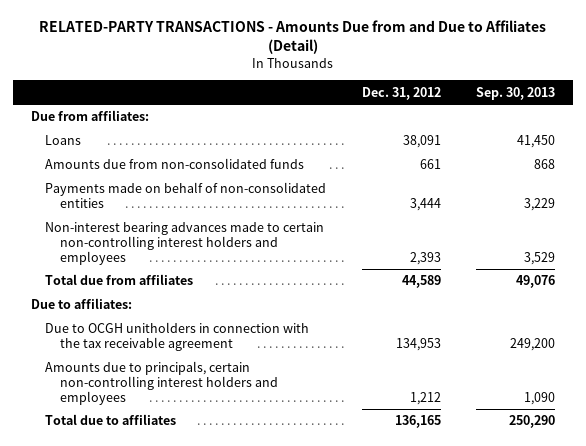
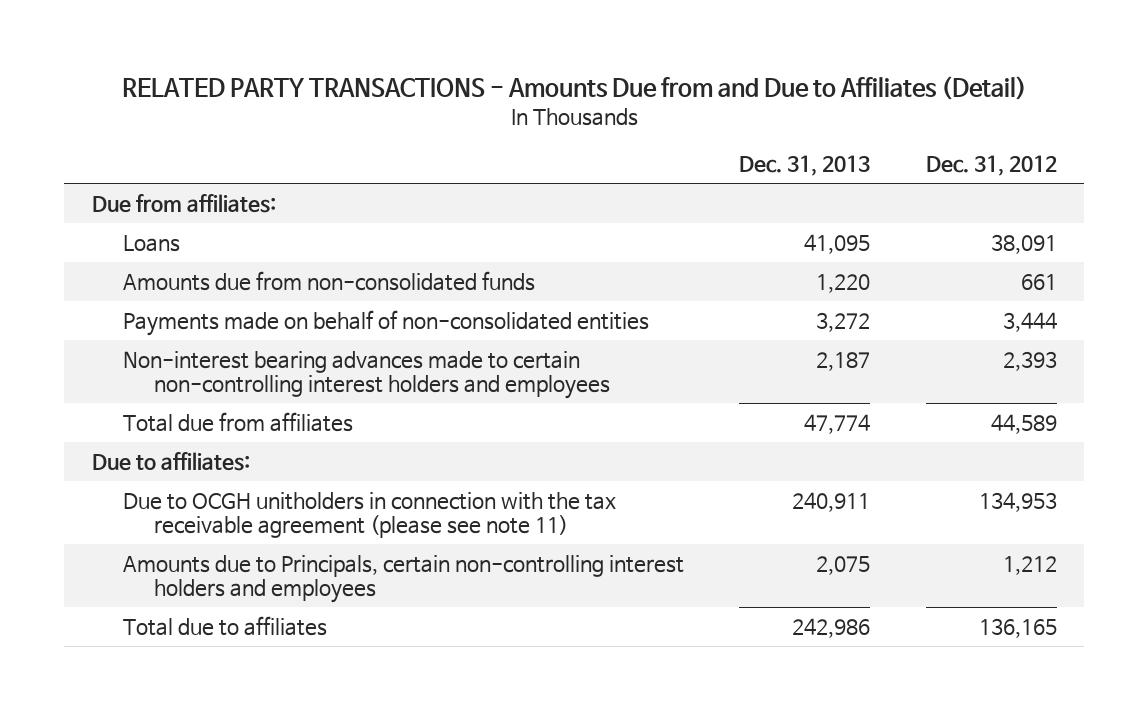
- RELATED-PARTY TRANSACTIONS - Amounts Due from and Due to Affiliates (Detail)
+ RELATED PARTY TRANSACTIONS - Amounts Due from and Due to Affiliates (Detail)
- | Dec. 31, 2012 | Sep. 30, 2013
+ | Dec. 31, 2013 | Dec. 31, 2012
- Due to OCGH unitholders in connection with the tax receivable agreement | 134,953 | 249,200
- Amounts due to principals, certain non-controlling interest holders and employees | 1,212 | 1,090
+ Due to OCGH unitholders in connection with the tax receivable agreement (please see note 11) | 240,911 | 134,953
+ Amounts due to Principals, certain non-controlling interest holders and employees | 2,075 | 1,212

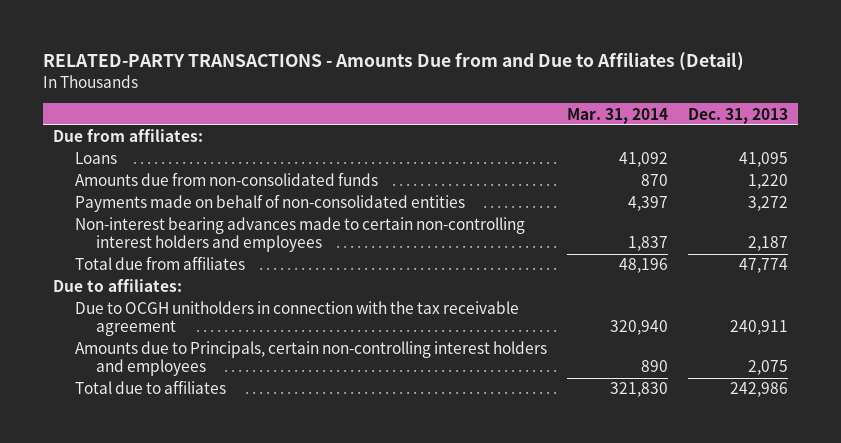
- RELATED PARTY TRANSACTIONS - Amounts Due from and Due to Affiliates (Detail)
+ RELATED-PARTY TRANSACTIONS - Amounts Due from and Due to Affiliates (Detail)
- | Dec. 31, 2013 | Dec. 31, 2012
+ | Mar. 31, 2014 | Dec. 31, 2013
- Due to OCGH unitholders in connection with the tax receivable agreement (please see note 11) | 240,911 | 134,953
+ Due to OCGH unitholders in connection with the tax receivable agreement | 320,940 | 240,911

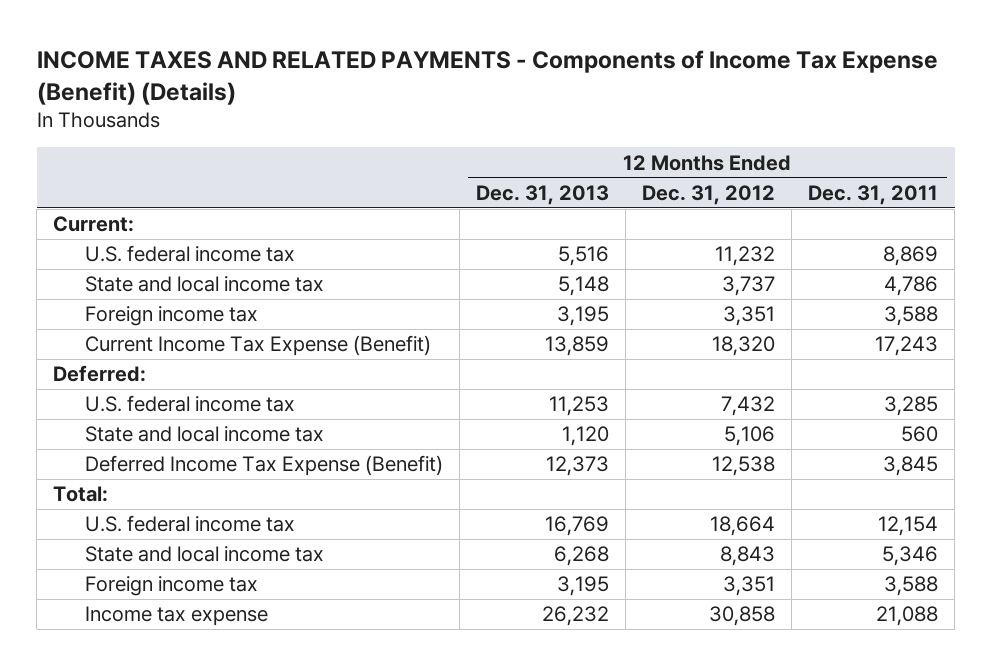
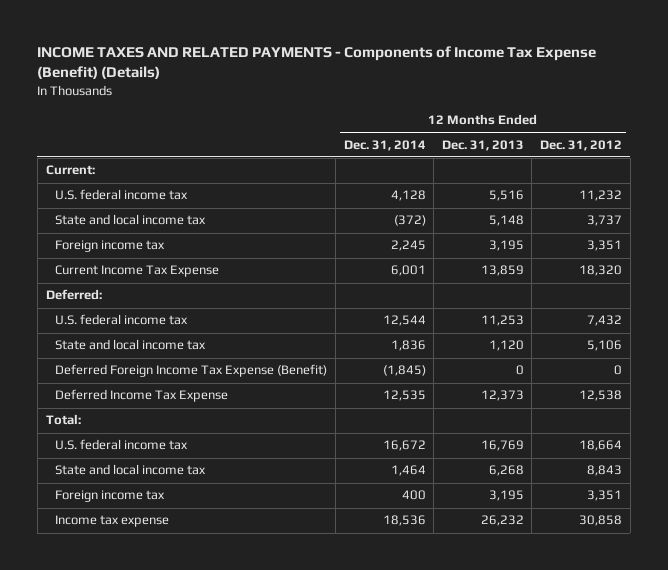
- | 12 Months Ended Dec. 31, 2013 | 12 Months Ended Dec. 31, 2012 | 12 Months Ended Dec. 31, 2011
+ | 12 Months Ended Dec. 31, 2014 | 12 Months Ended Dec. 31, 2013 | 12 Months Ended Dec. 31, 2012
- Current Income Tax Expense (Benefit) | 13,859 | 18,320 | 17,243
+ Current Income Tax Expense | 6,001 | 13,859 | 18,320
- Deferred Income Tax Expense (Benefit) | 12,373 | 12,538 | 3,845
+ Deferred Foreign Income Tax Expense (Benefit) | (1,845) | 0 | 0
+ Deferred Income Tax Expense | 12,535 | 12,373 | 12,538

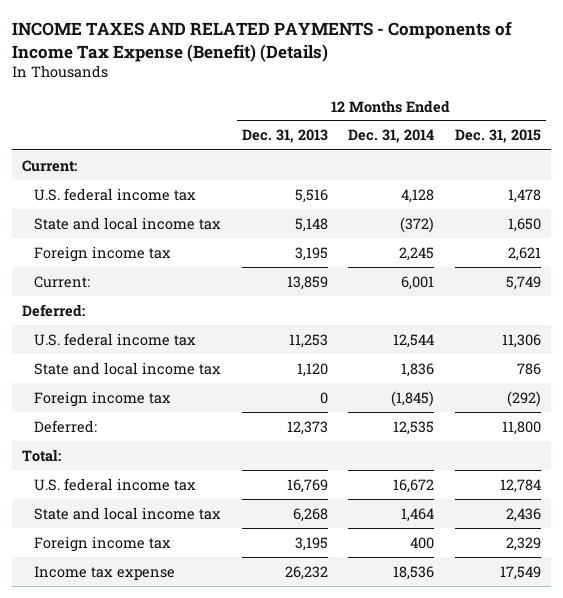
- | 12 Months Ended Dec. 31, 2014 | 12 Months Ended Dec. 31, 2013 | 12 Months Ended Dec. 31, 2012
+ | 12 Months Ended Dec. 31, 2013 | 12 Months Ended Dec. 31, 2014 | 12 Months Ended Dec. 31, 2015
- Current Income Tax Expense | 6,001 | 13,859 | 18,320
+ Current: | 13,859 | 6,001 | 5,749
- Deferred Foreign Income Tax Expense (Benefit) | (1,845) | 0 | 0
- Deferred Income Tax Expense | 12,535 | 12,373 | 12,538
+ Foreign income tax | 0 | (1,845) | (292)
+ Deferred: | 12,373 | 12,535 | 11,800

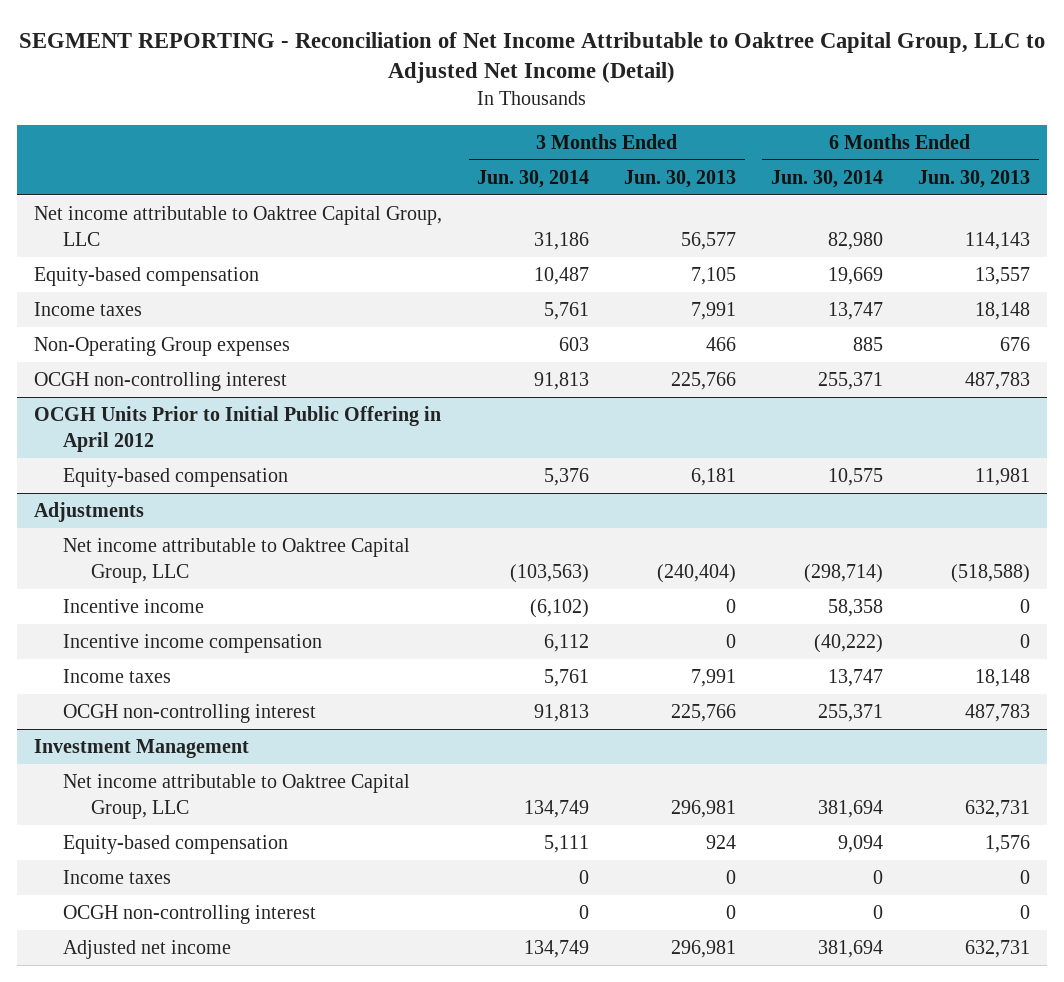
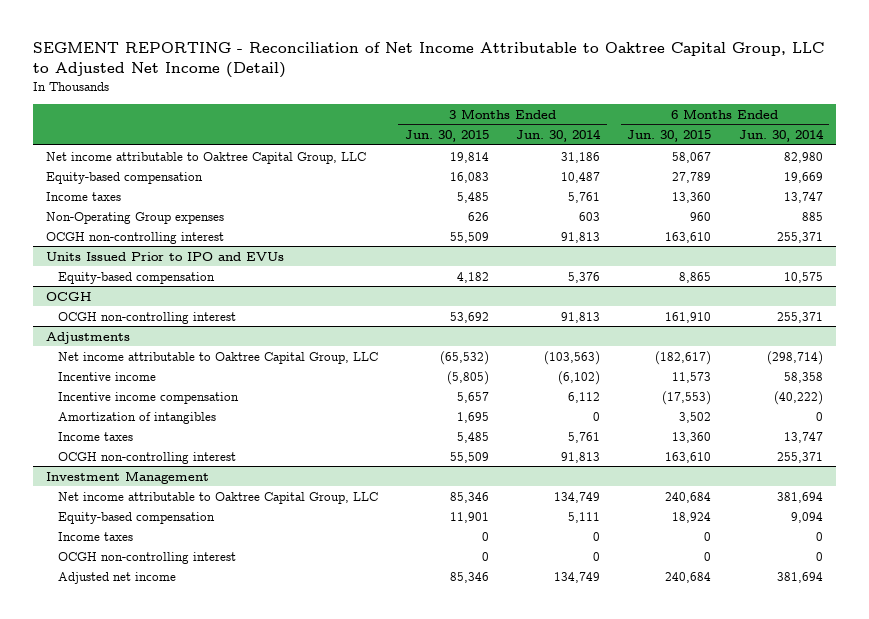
- | 3 Months Ended Jun. 30, 2014 | 3 Months Ended Jun. 30, 2013 | 6 Months Ended Jun. 30, 2014 | 6 Months Ended Jun. 30, 2013
+ | 3 Months Ended Jun. 30, 2015 | 3 Months Ended Jun. 30, 2014 | 6 Months Ended Jun. 30, 2015 | 6 Months Ended Jun. 30, 2014
- OCGH Units Prior to Initial Public Offering in April 2012
+ Units Issued Prior to IPO and EVUs
+ OCGH
+ OCGH non-controlling interest | 53,692 | 91,813 | 161,910 | 255,371
@ Adjustments
+ Amortization of intangibles | 1,695 | 0 | 3,502 | 0

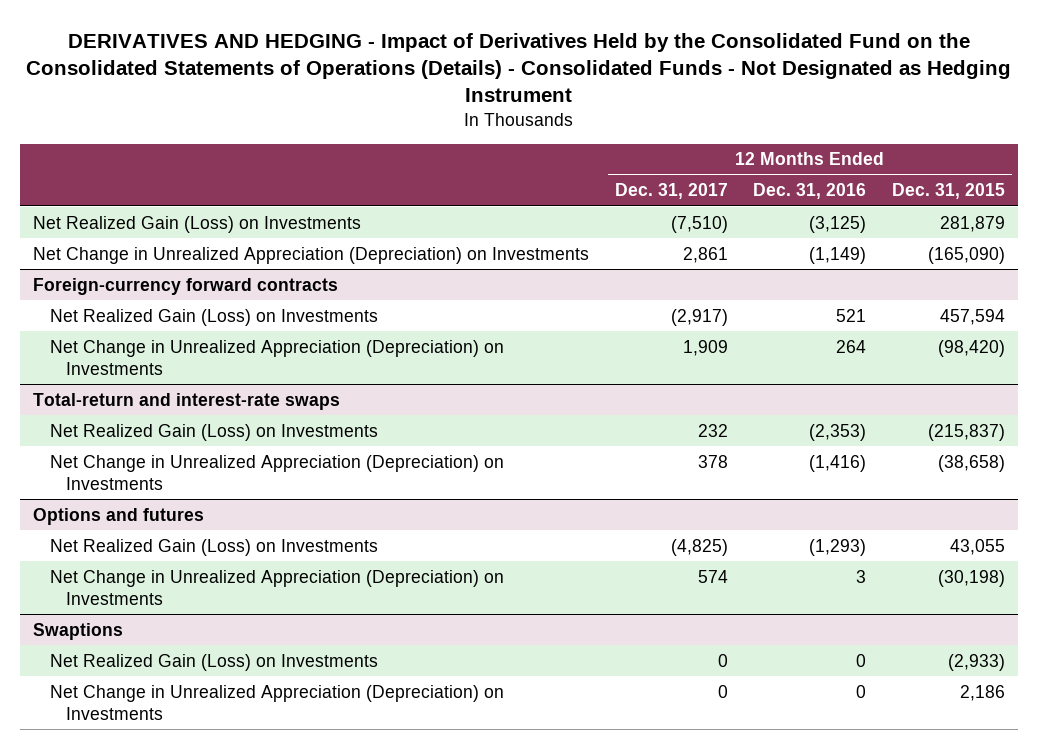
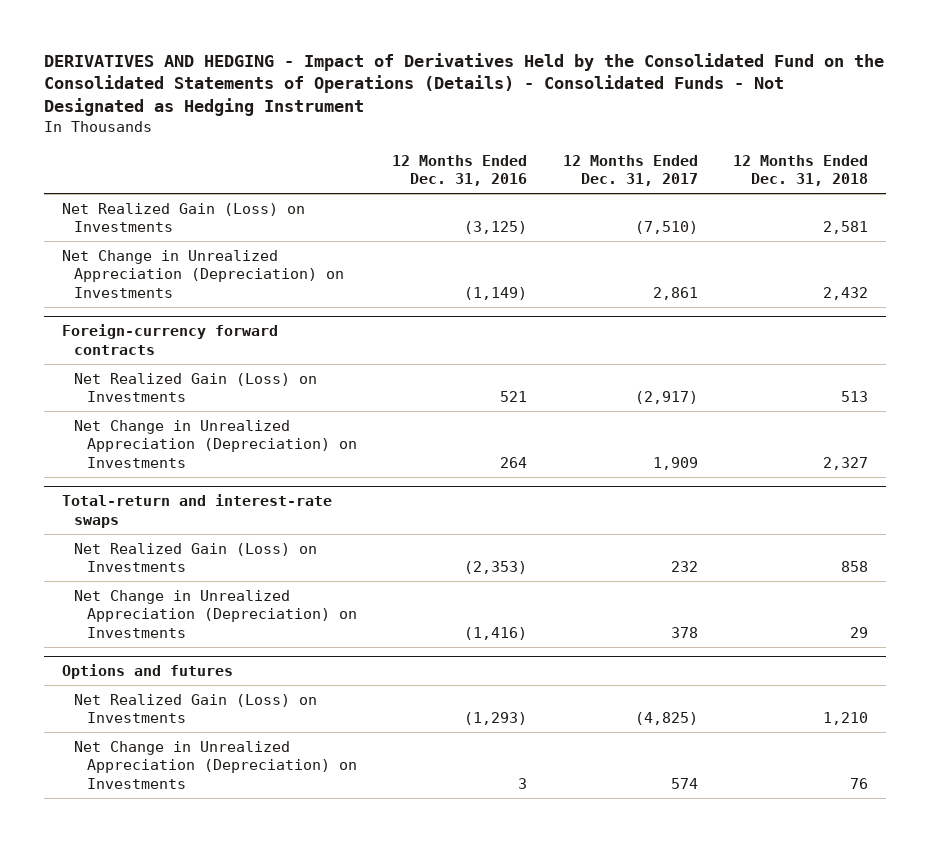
- | 12 Months Ended Dec. 31, 2017 | 12 Months Ended Dec. 31, 2016 | 12 Months Ended Dec. 31, 2015
+ | 12 Months Ended Dec. 31, 2016 | 12 Months Ended Dec. 31, 2017 | 12 Months Ended Dec. 31, 2018
- Swaptions
- Net Realized Gain (Loss) on Investments | 0 | 0 | (2,933)
- Net Change in Unrealized Appreciation (Depreciation) on Investments | 0 | 0 | 2,186

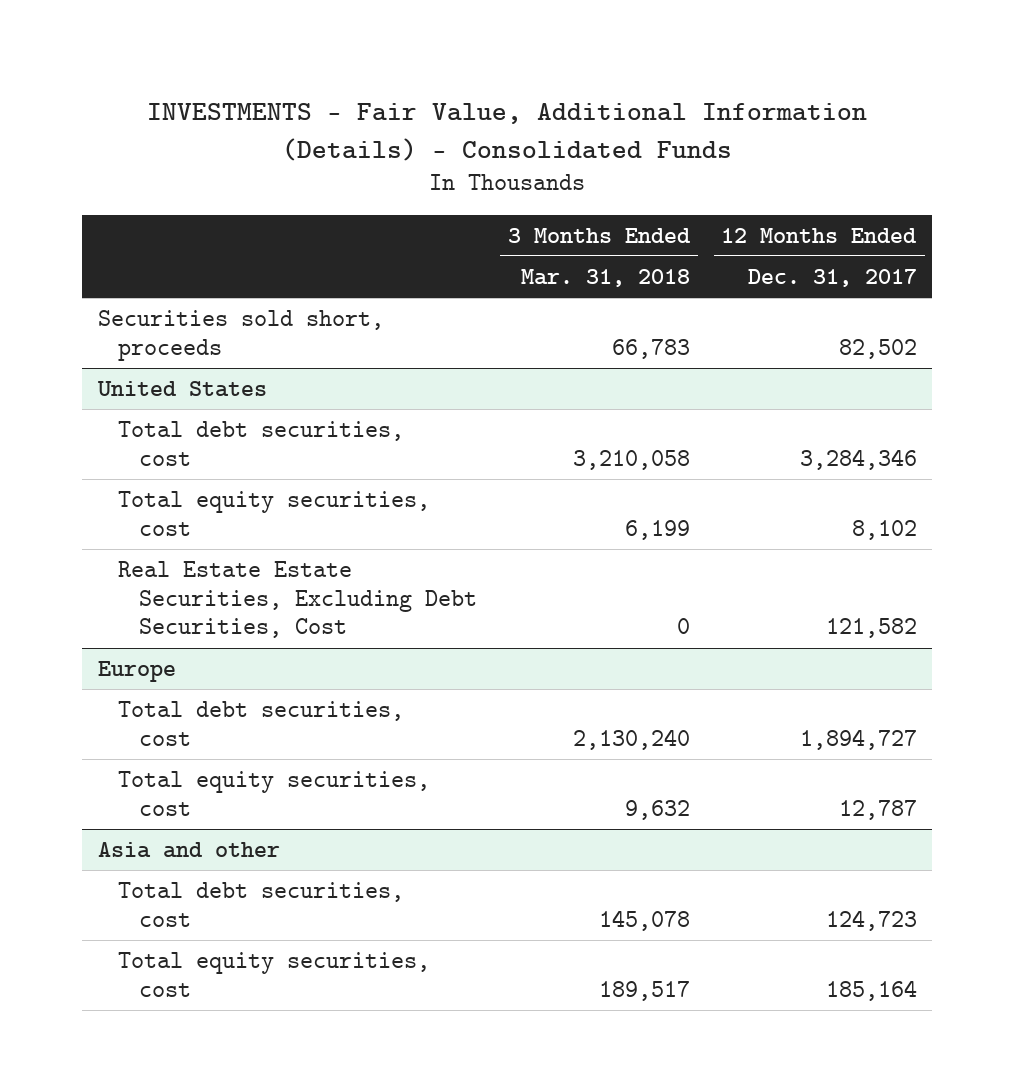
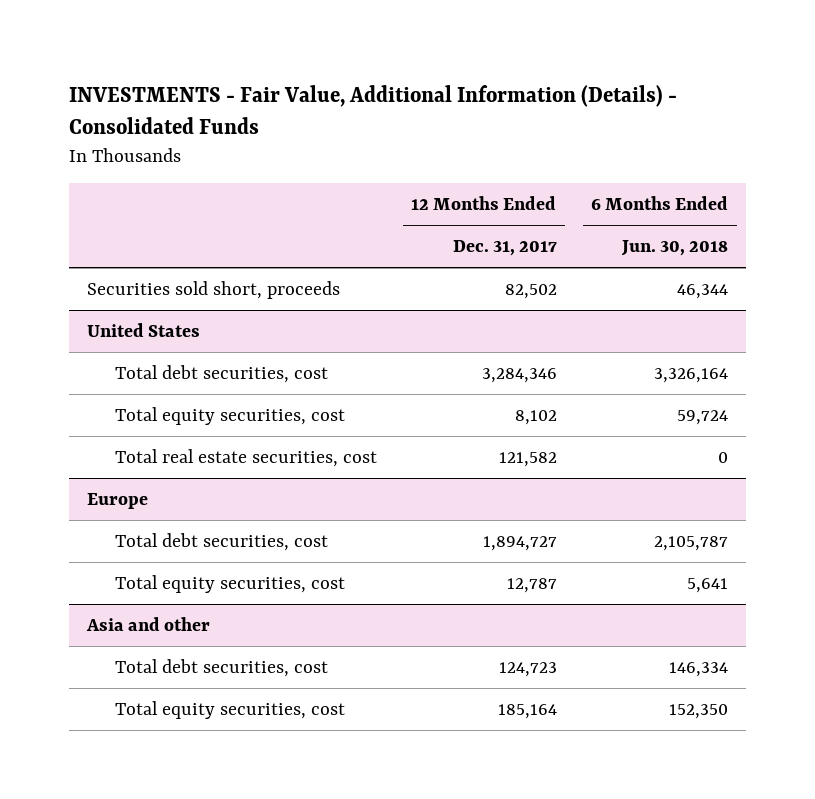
- | 3 Months Ended Mar. 31, 2018 | 12 Months Ended Dec. 31, 2017
+ | 12 Months Ended Dec. 31, 2017 | 6 Months Ended Jun. 30, 2018
@ United States
- Real Estate Estate Securities, Excluding Debt Securities, Cost | 0 | 121,582
+ Total real estate securities, cost | 121,582 | 0

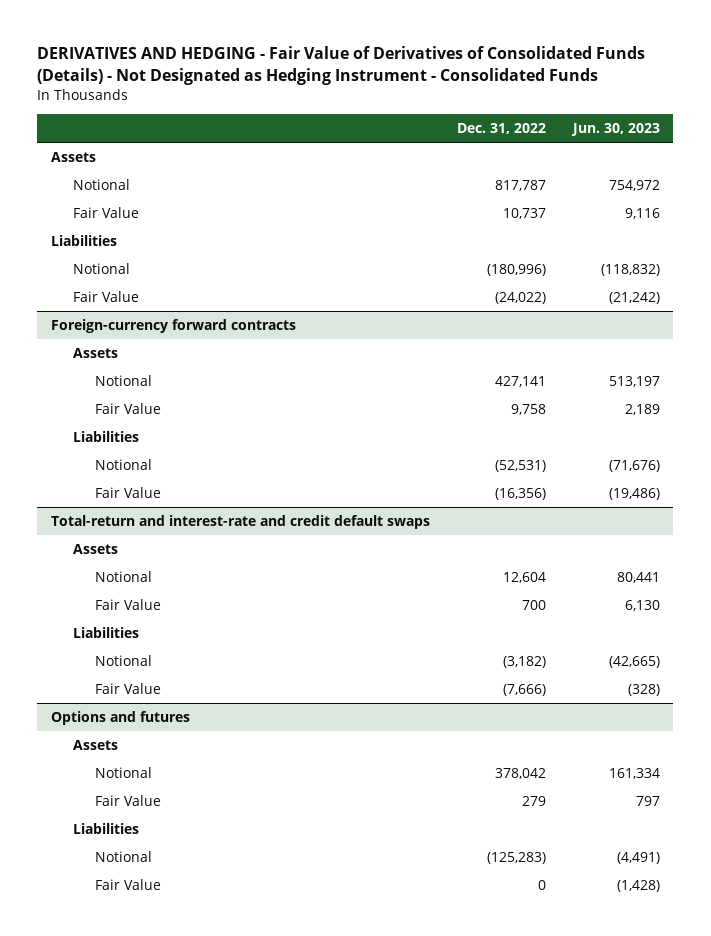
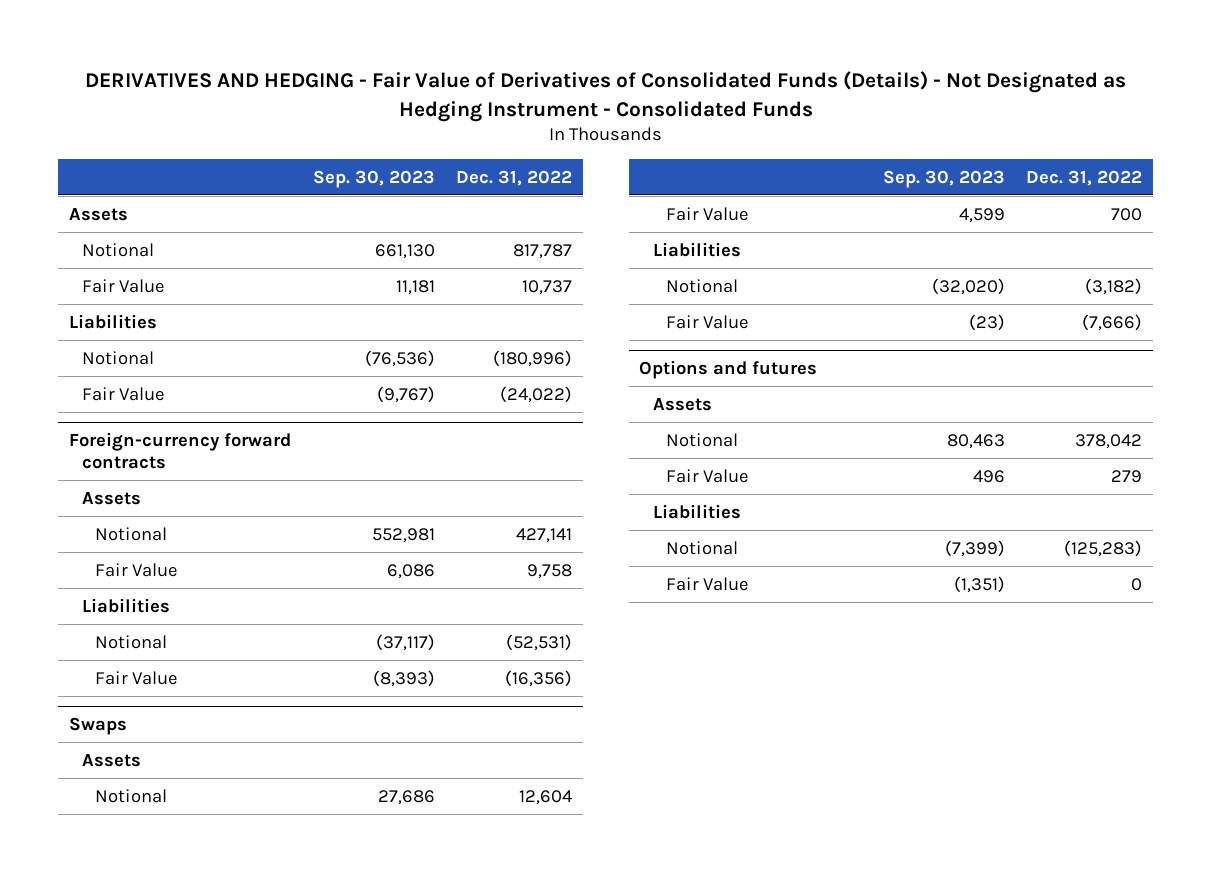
- | Dec. 31, 2022 | Jun. 30, 2023
+ | Sep. 30, 2023 | Dec. 31, 2022
- Total-return and interest-rate and credit default swaps
+ Swaps

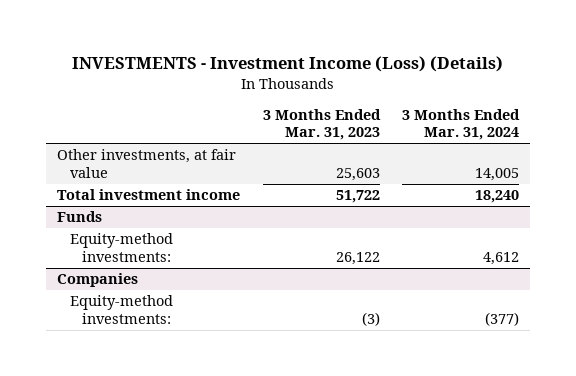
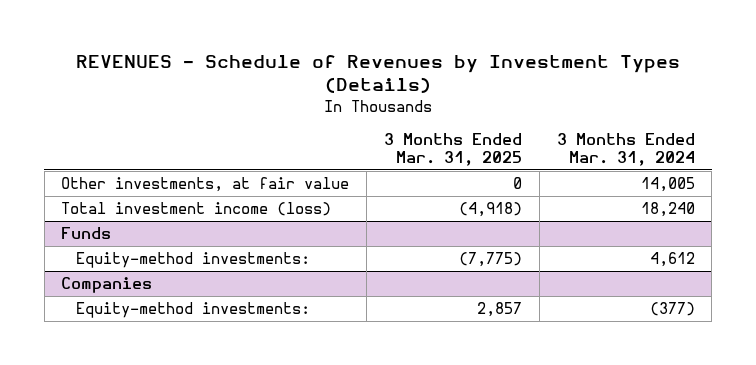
- INVESTMENTS - Investment Income (Loss) (Details)
+ REVENUES - Schedule of Revenues by Investment Types (Details)
- | 3 Months Ended Mar. 31, 2023 | 3 Months Ended Mar. 31, 2024
+ | 3 Months Ended Mar. 31, 2025 | 3 Months Ended Mar. 31, 2024
- Total investment income | 51,722 | 18,240
+ Total investment income (loss) | (4,918) | 18,240

